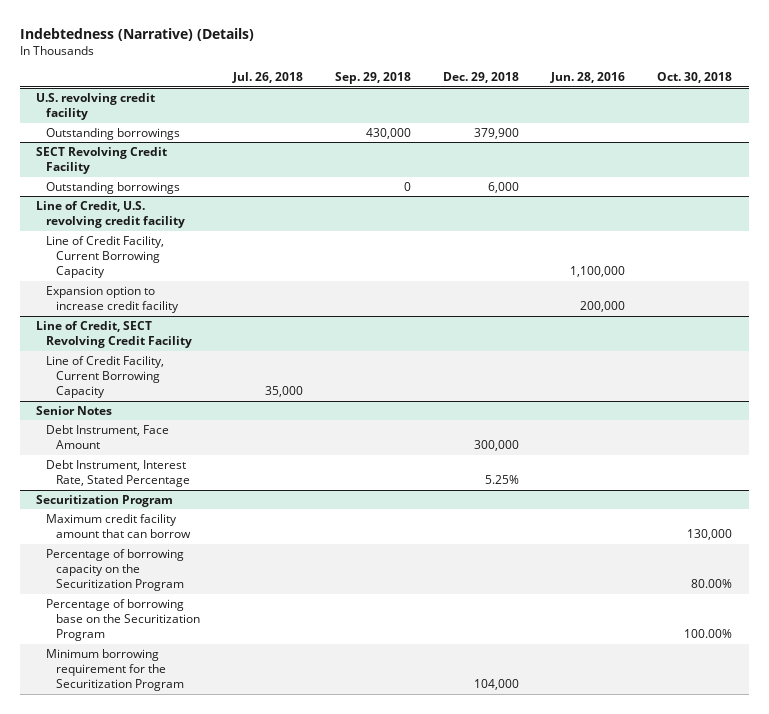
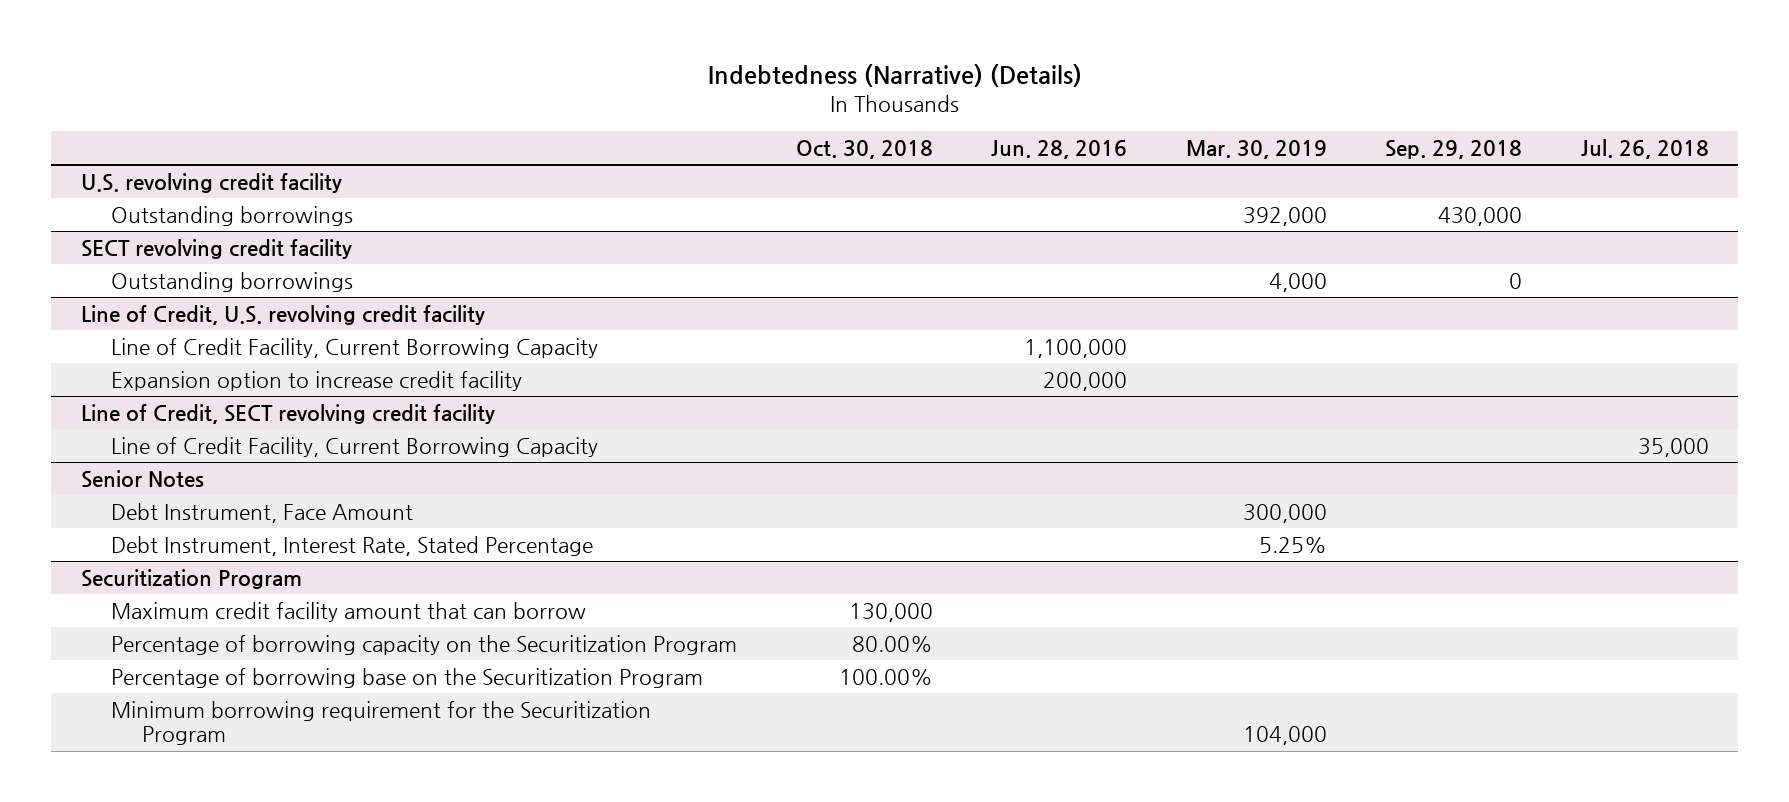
- | Jul. 26, 2018 | Sep. 29, 2018 | Dec. 29, 2018 | Jun. 28, 2016 | Oct. 30, 2018
+ | Oct. 30, 2018 | Jun. 28, 2016 | Mar. 30, 2019 | Sep. 29, 2018 | Jul. 26, 2018
- SECT Revolving Credit Facility
+ SECT revolving credit facility
- Line of Credit, SECT Revolving Credit Facility
+ Line of Credit, SECT revolving credit facility

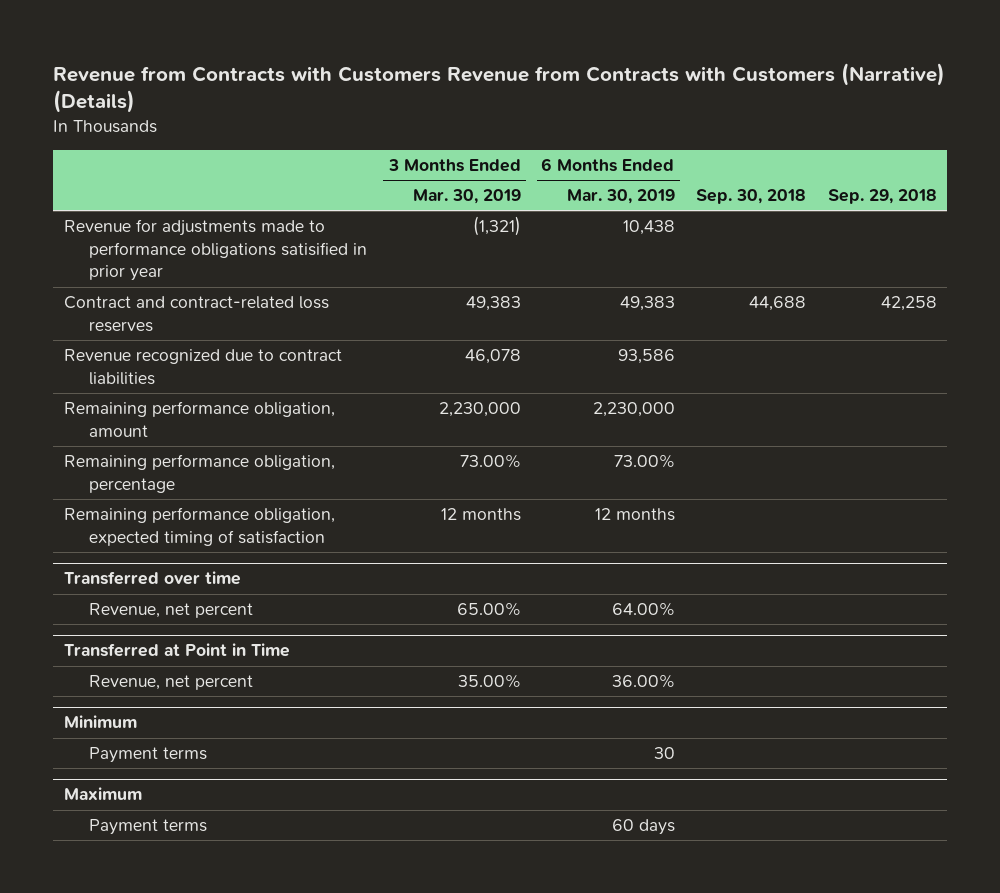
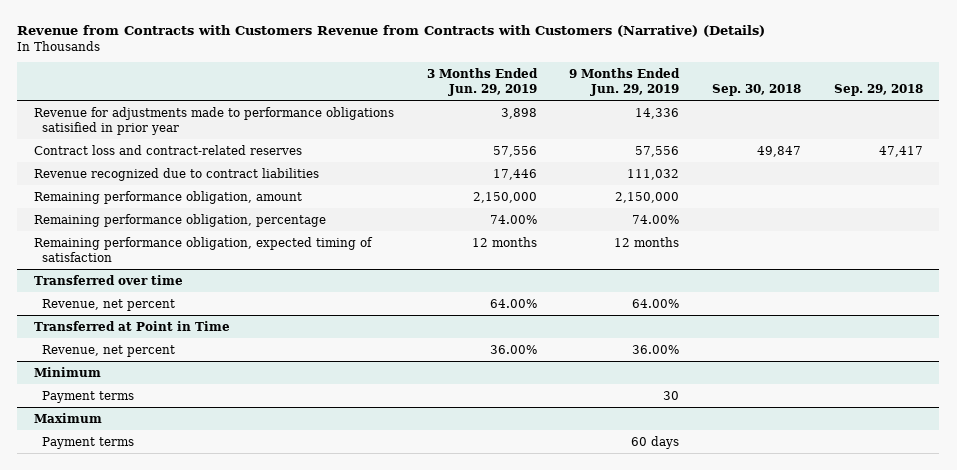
- | 3 Months Ended Mar. 30, 2019 | 6 Months Ended Mar. 30, 2019 | Sep. 30, 2018 | Sep. 29, 2018
+ | 3 Months Ended Jun. 29, 2019 | 9 Months Ended Jun. 29, 2019 | Sep. 30, 2018 | Sep. 29, 2018
- Contract and contract-related loss reserves | 49,383 | 49,383 | 44,688 | 42,258
+ Contract loss and contract-related reserves | 57,556 | 57,556 | 49,847 | 47,417

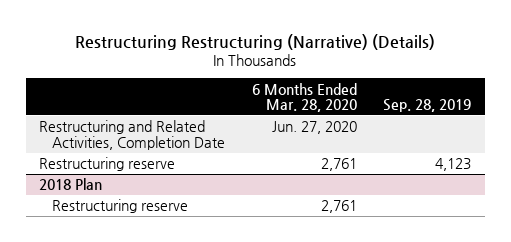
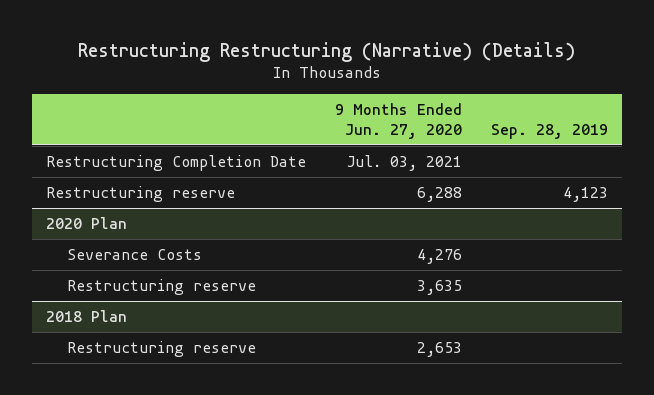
- | 6 Months Ended Mar. 28, 2020 | Sep. 28, 2019
+ | 9 Months Ended Jun. 27, 2020 | Sep. 28, 2019
- Restructuring and Related Activities, Completion Date | Jun. 27, 2020 |
+ Restructuring Completion Date | Jul. 03, 2021 |
+ 2020 Plan
+ Severance Costs | 4,276 |
+ Restructuring reserve | 3,635 |

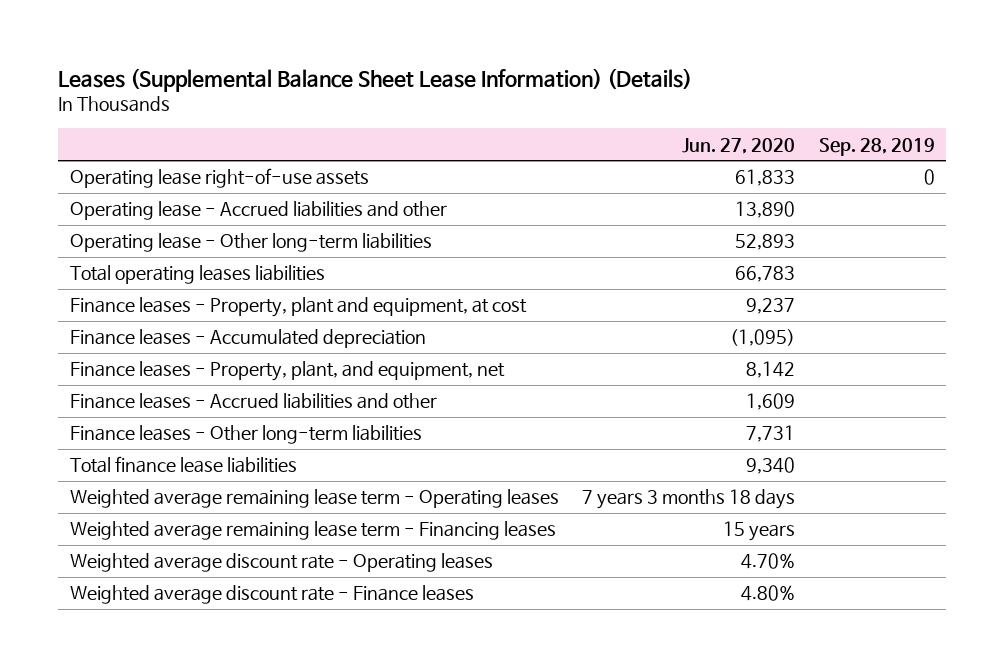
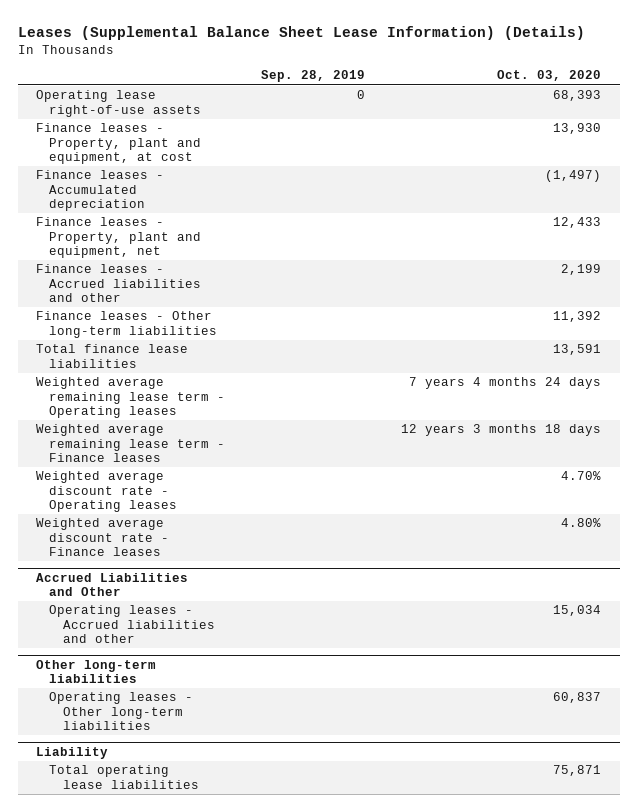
- | Jun. 27, 2020 | Sep. 28, 2019
+ | Sep. 28, 2019 | Oct. 03, 2020
- Operating lease - Accrued liabilities and other | 13,890 |
- Operating lease - Other long-term liabilities | 52,893 |
- Total operating leases liabilities | 66,783 |
- Finance leases - Property, plant, and equipment, net | 8,142 |
+ Finance leases - Property, plant and equipment, net | | 12,433
- Weighted average remaining lease term - Financing leases | 15 years |
+ Weighted average remaining lease term - Finance leases | | 12 years 3 months 18 days
+ Accrued Liabilities and Other
+ Operating leases - Accrued liabilities and other | | 15,034
+ Other long-term liabilities
+ Operating leases - Other long-term liabilities | | 60,837
+ Liability
+ Total operating lease liabilities | | 75,871

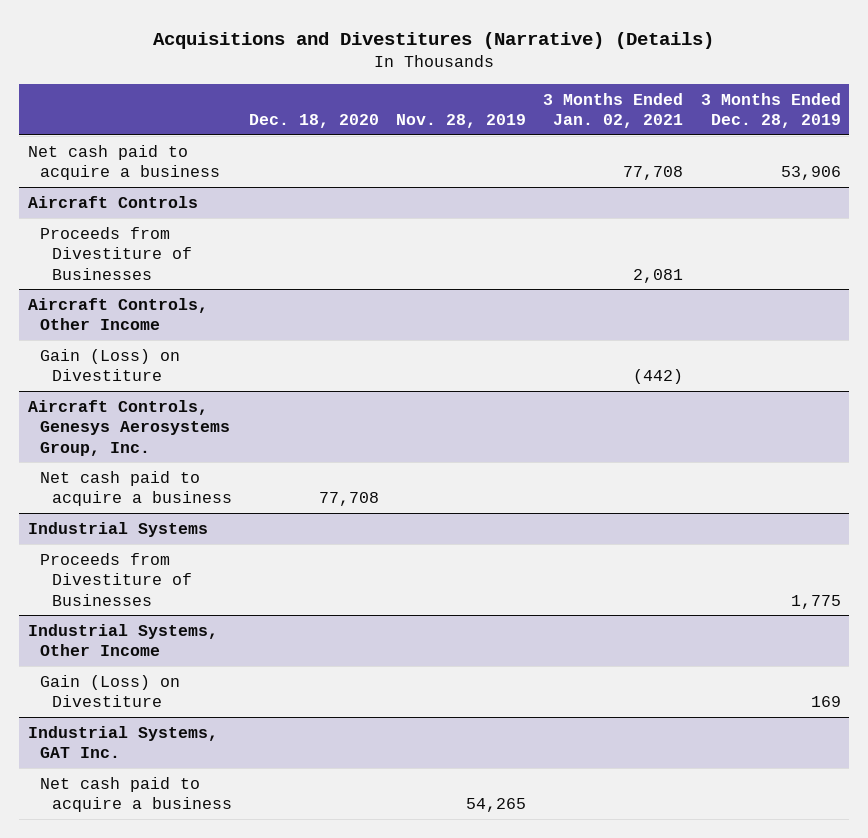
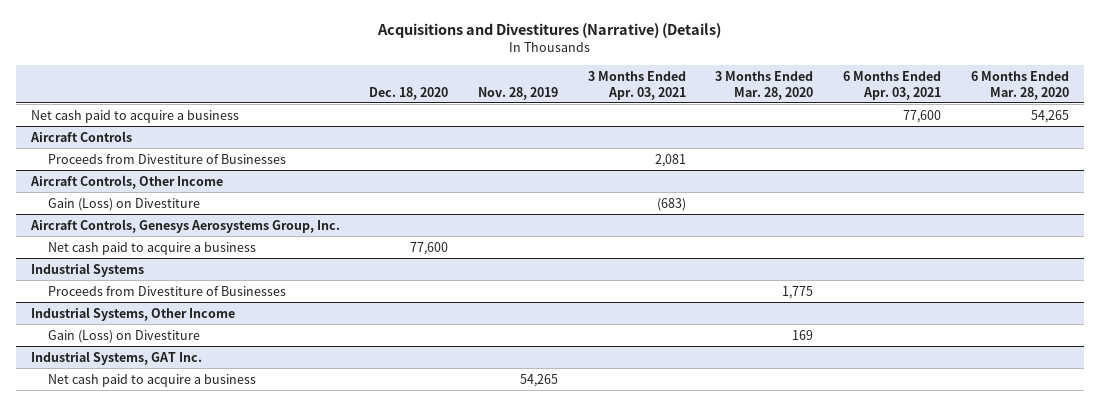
- | Dec. 18, 2020 | Nov. 28, 2019 | 3 Months Ended Jan. 02, 2021 | 3 Months Ended Dec. 28, 2019
+ | Dec. 18, 2020 | Nov. 28, 2019 | 3 Months Ended Apr. 03, 2021 | 3 Months Ended Mar. 28, 2020 | 6 Months Ended Apr. 03, 2021 | 6 Months Ended Mar. 28, 2020
@ Aircraft Controls, Genesys Aerosystems Group, Inc.
- Net cash paid to acquire a business | 77,708 | | |
+ Net cash paid to acquire a business | 77,600 | | | | |

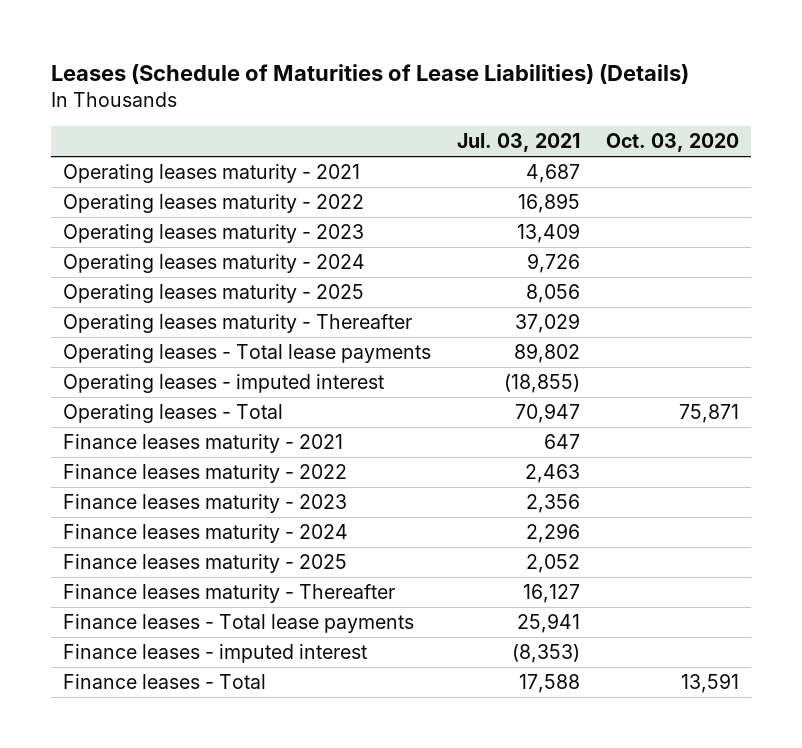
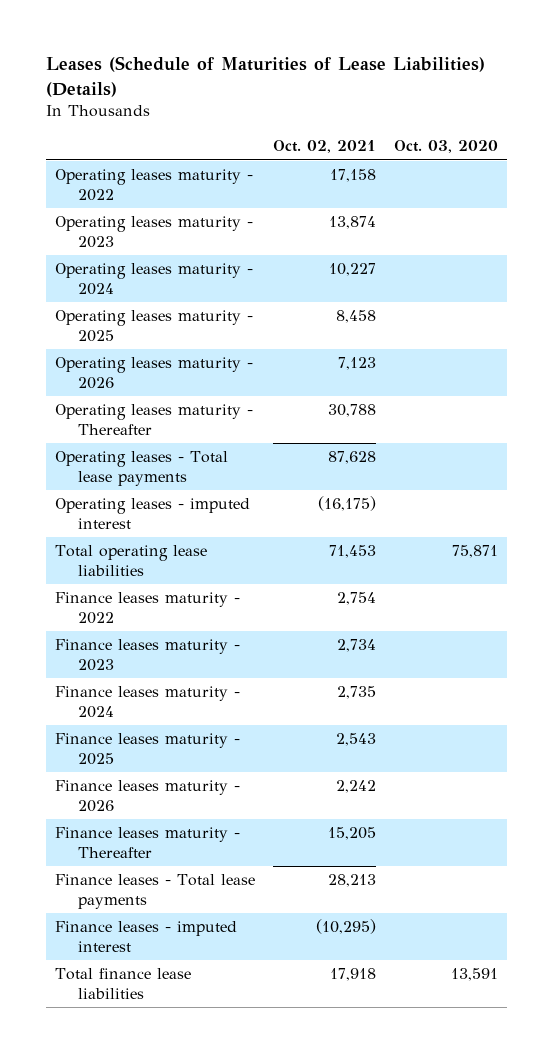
- | Jul. 03, 2021 | Oct. 03, 2020
+ | Oct. 02, 2021 | Oct. 03, 2020
- Operating leases maturity - 2021 | 4,687 |
+ Operating leases maturity - 2026 | 7,123 |
- Operating leases - Total | 70,947 | 75,871
- Finance leases maturity - 2021 | 647 |
+ Total operating lease liabilities | 71,453 | 75,871
+ Finance leases maturity - 2026 | 2,242 |
- Finance leases - Total | 17,588 | 13,591
+ Total finance lease liabilities | 17,918 | 13,591

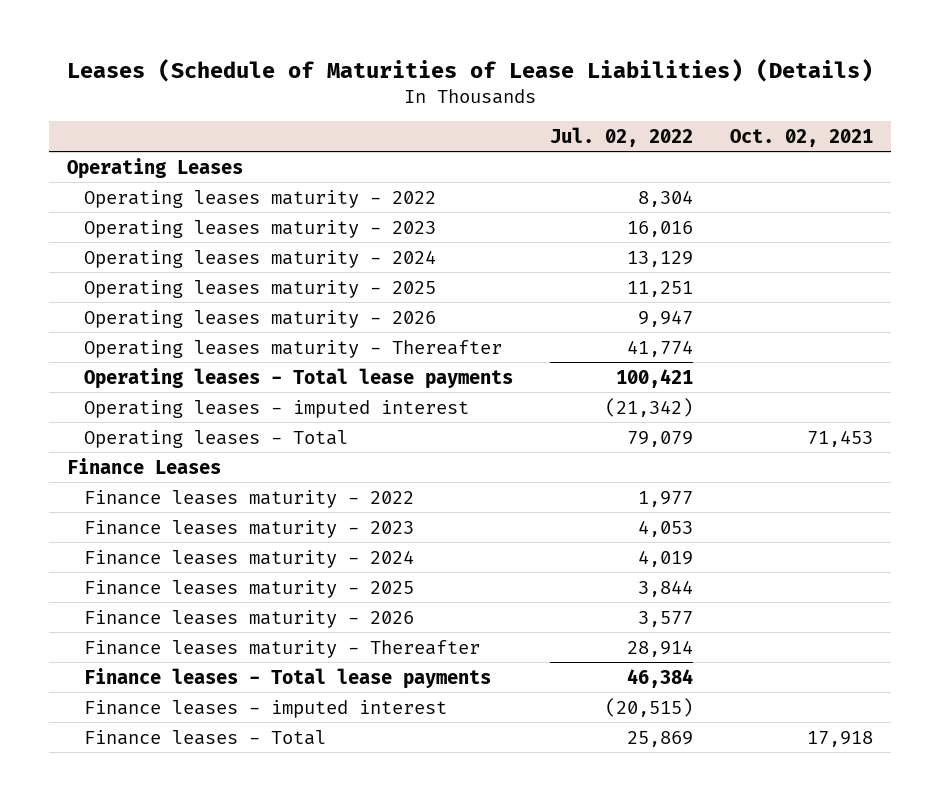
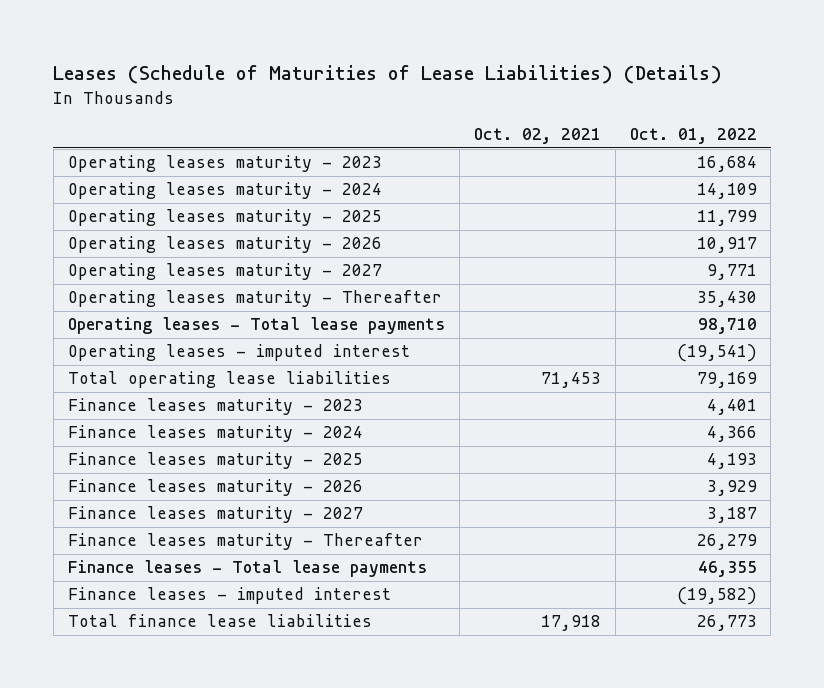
- | Jul. 02, 2022 | Oct. 02, 2021
+ | Oct. 02, 2021 | Oct. 01, 2022
- Operating Leases
- Operating leases maturity - 2022 | 8,304 |
+ Operating leases maturity - 2027 | | 9,771
- Operating leases - Total | 79,079 | 71,453
- Finance Leases
- Finance leases maturity - 2022 | 1,977 |
+ Total operating lease liabilities | 71,453 | 79,169
+ Finance leases maturity - 2027 | | 3,187
- Finance leases - Total | 25,869 | 17,918
+ Total finance lease liabilities | 17,918 | 26,773

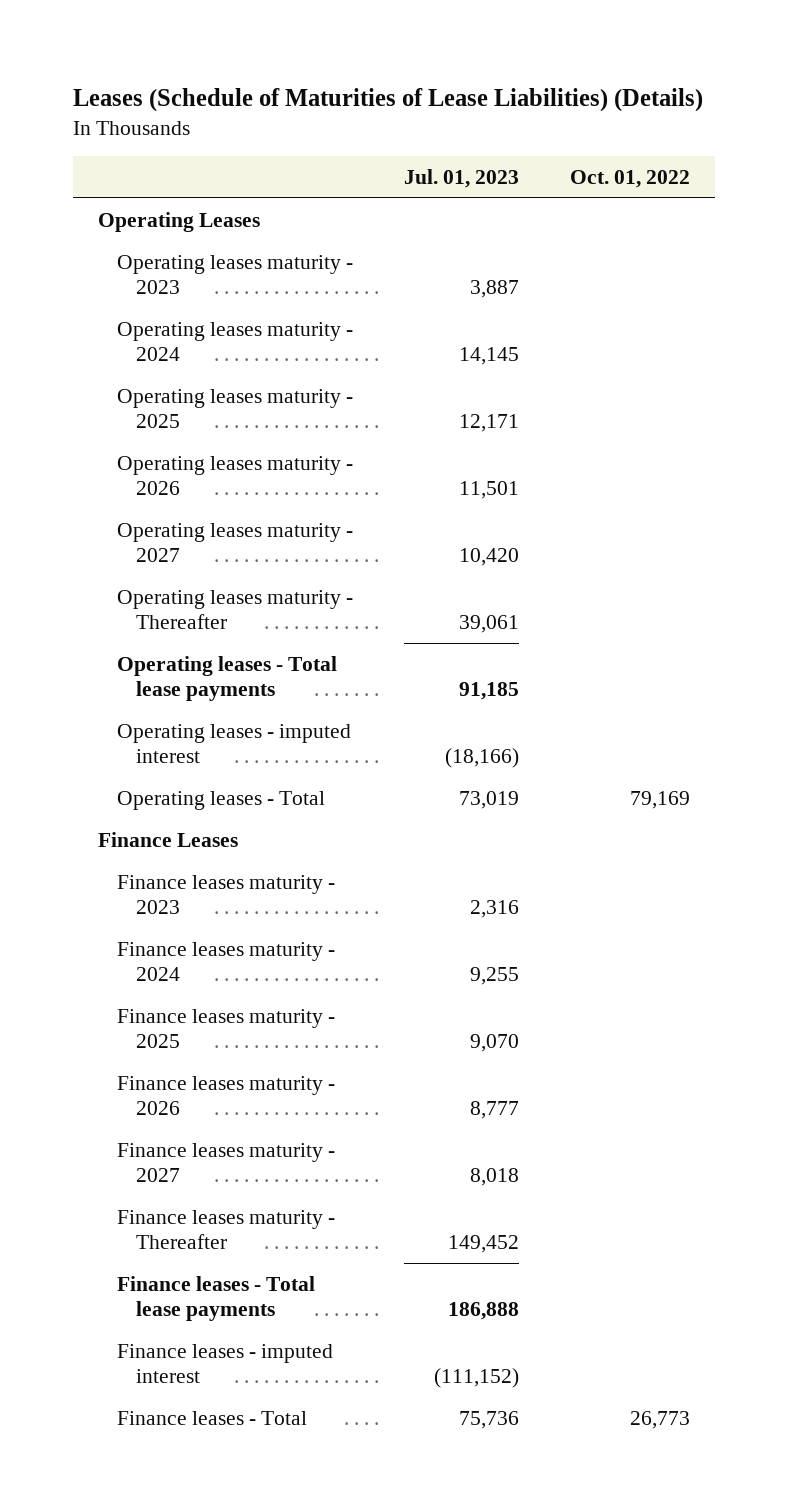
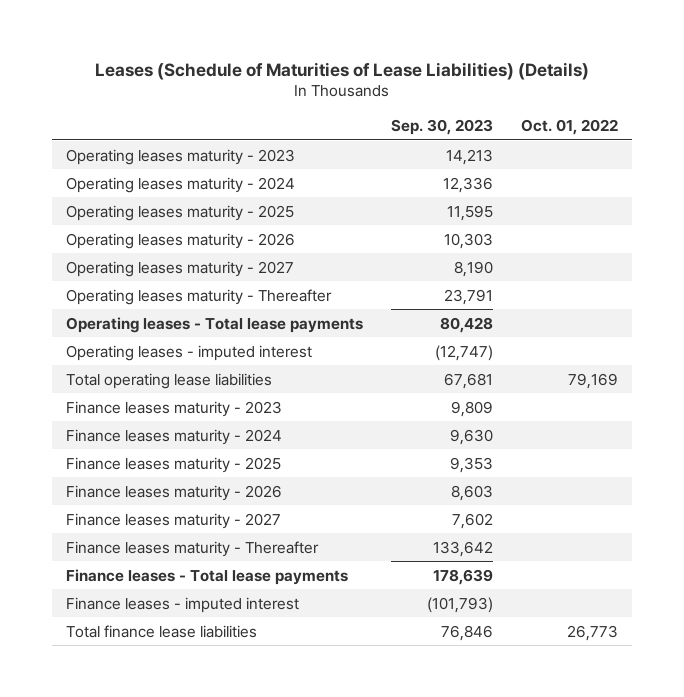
- | Jul. 01, 2023 | Oct. 01, 2022
+ | Sep. 30, 2023 | Oct. 01, 2022
- Operating Leases
- Operating leases - Total | 73,019 | 79,169
- Finance Leases
+ Total operating lease liabilities | 67,681 | 79,169
- Finance leases - Total | 75,736 | 26,773
+ Total finance lease liabilities | 76,846 | 26,773

